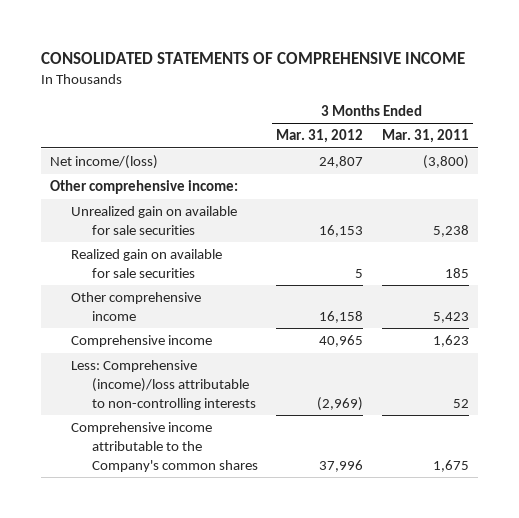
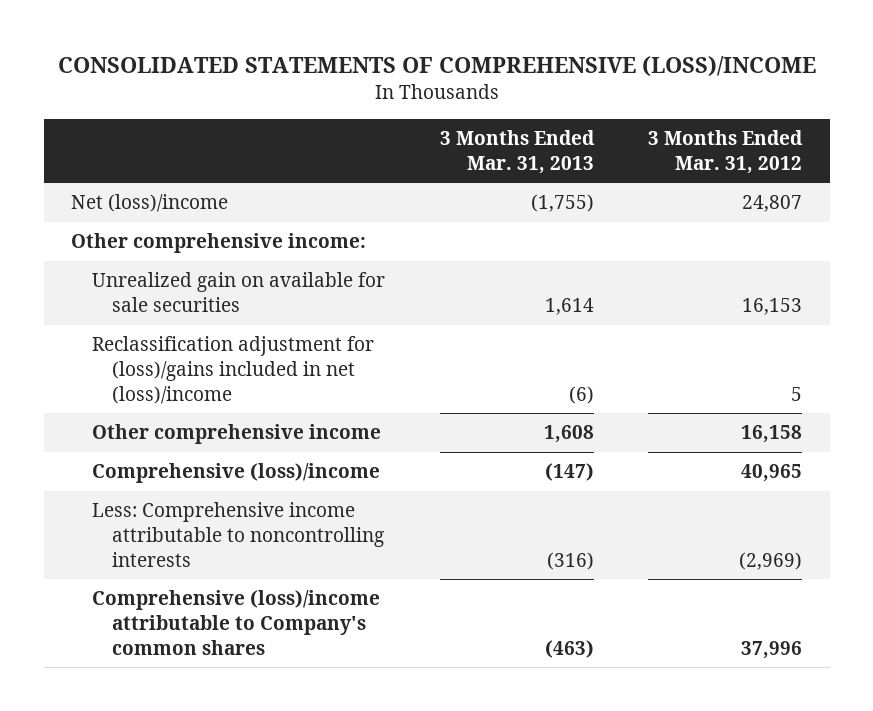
- CONSOLIDATED STATEMENTS OF COMPREHENSIVE INCOME
+ CONSOLIDATED STATEMENTS OF COMPREHENSIVE (LOSS)/INCOME
- | 3 Months Ended Mar. 31, 2012 | 3 Months Ended Mar. 31, 2011
+ | 3 Months Ended Mar. 31, 2013 | 3 Months Ended Mar. 31, 2012
- Net income/(loss) | 24,807 | (3,800)
+ Net (loss)/income | (1,755) | 24,807
- Realized gain on available for sale securities | 5 | 185
+ Reclassification adjustment for (loss)/gains included in net (loss)/income | (6) | 5
- Comprehensive income | 40,965 | 1,623
- Less: Comprehensive (income)/loss attributable to non-controlling interests | (2,969) | 52
- Comprehensive income attributable to the Company's common shares | 37,996 | 1,675
+ Comprehensive (loss)/income | (147) | 40,965
+ Less: Comprehensive income attributable to noncontrolling interests | (316) | (2,969)
+ Comprehensive (loss)/income attributable to Company's common shares | (463) | 37,996

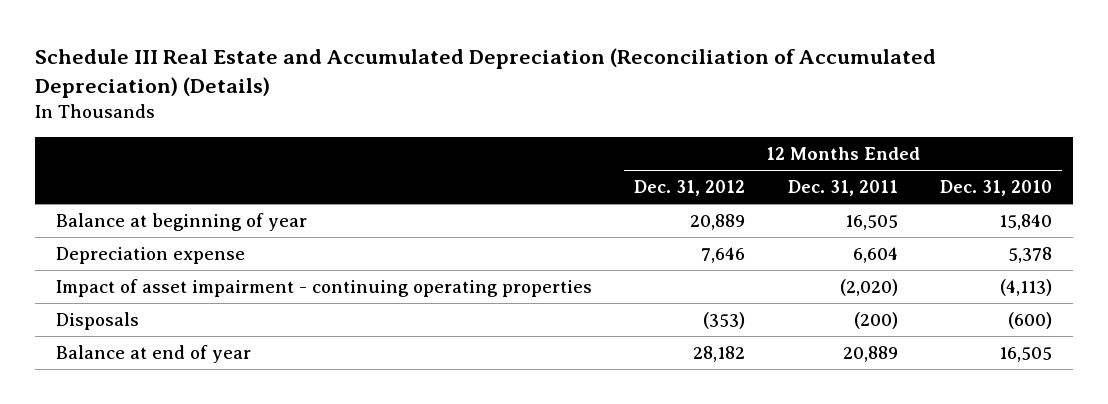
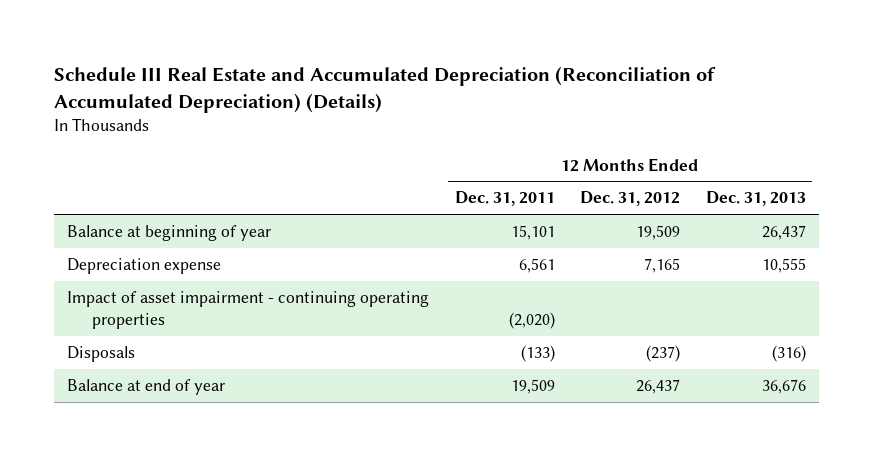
- | 12 Months Ended Dec. 31, 2012 | 12 Months Ended Dec. 31, 2011 | 12 Months Ended Dec. 31, 2010
+ | 12 Months Ended Dec. 31, 2011 | 12 Months Ended Dec. 31, 2012 | 12 Months Ended Dec. 31, 2013
- Balance at beginning of year | 20,889 | 16,505 | 15,840
- Depreciation expense | 7,646 | 6,604 | 5,378
+ Balance at beginning of year | 15,101 | 19,509 | 26,437
+ Depreciation expense | 6,561 | 7,165 | 10,555
- Disposals | (353) | (200) | (600)
- Balance at end of year | 28,182 | 20,889 | 16,505
+ Disposals | (133) | (237) | (316)
+ Balance at end of year | 19,509 | 26,437 | 36,676

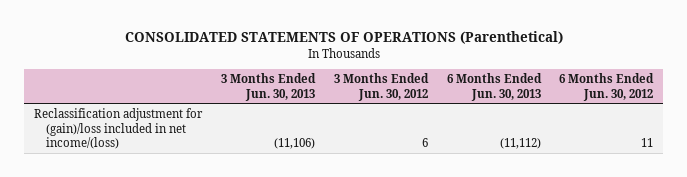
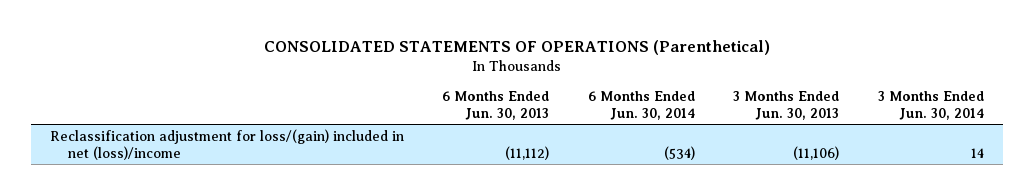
- | 3 Months Ended Jun. 30, 2013 | 3 Months Ended Jun. 30, 2012 | 6 Months Ended Jun. 30, 2013 | 6 Months Ended Jun. 30, 2012
+ | 6 Months Ended Jun. 30, 2013 | 6 Months Ended Jun. 30, 2014 | 3 Months Ended Jun. 30, 2013 | 3 Months Ended Jun. 30, 2014
- Reclassification adjustment for (gain)/loss included in net income/(loss) | (11,106) | 6 | (11,112) | 11
+ Reclassification adjustment for loss/(gain) included in net (loss)/income | (11,112) | (534) | (11,106) | 14

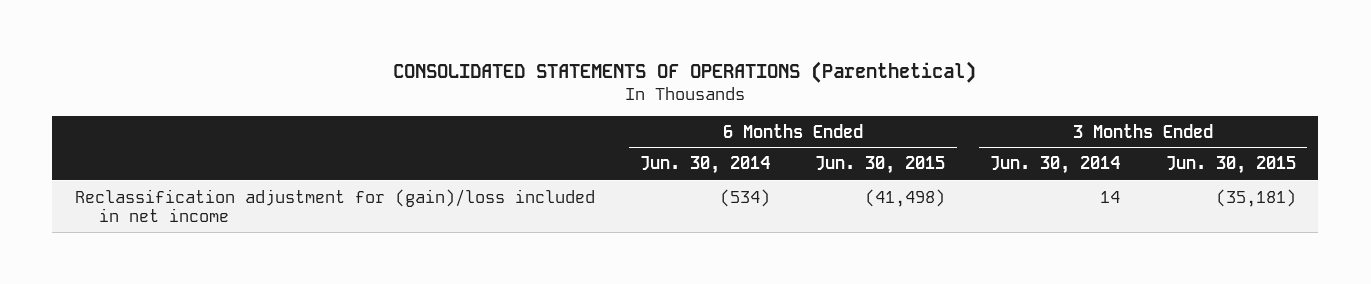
- | 6 Months Ended Jun. 30, 2013 | 6 Months Ended Jun. 30, 2014 | 3 Months Ended Jun. 30, 2013 | 3 Months Ended Jun. 30, 2014
+ | 6 Months Ended Jun. 30, 2014 | 6 Months Ended Jun. 30, 2015 | 3 Months Ended Jun. 30, 2014 | 3 Months Ended Jun. 30, 2015
- Reclassification adjustment for loss/(gain) included in net (loss)/income | (11,112) | (534) | (11,106) | 14
+ Reclassification adjustment for (gain)/loss included in net income | (534) | (41,498) | 14 | (35,181)

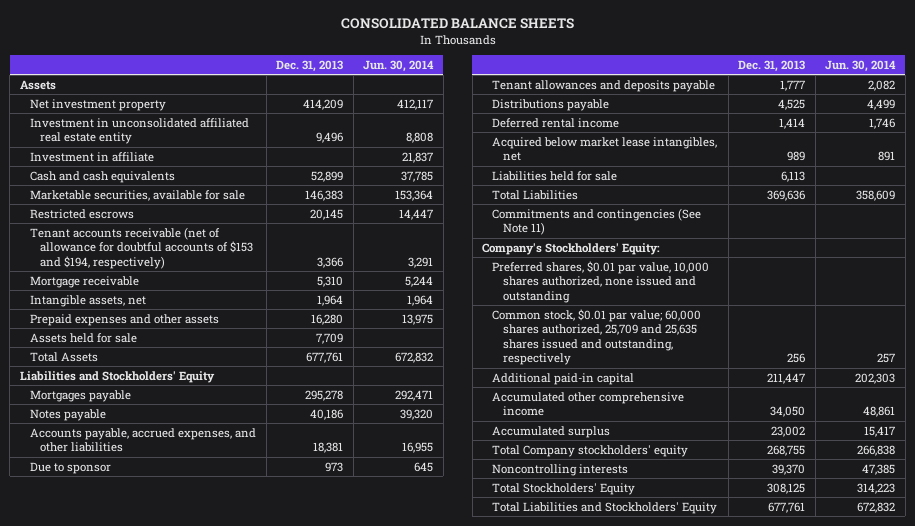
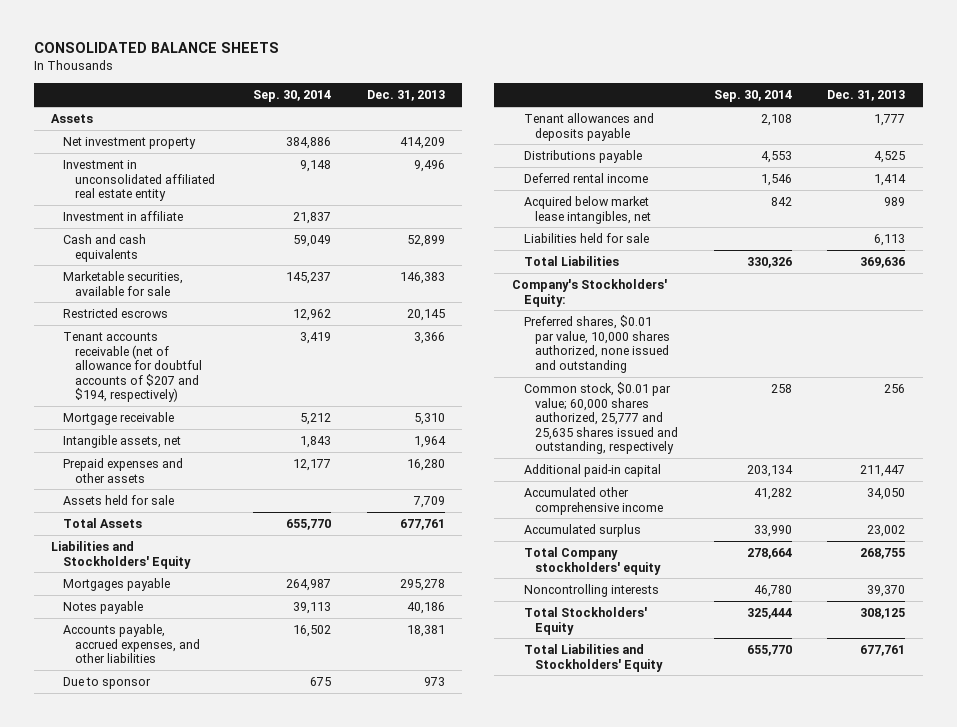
- | Dec. 31, 2013 | Jun. 30, 2014
+ | Sep. 30, 2014 | Dec. 31, 2013
- Tenant accounts receivable (net of allowance for doubtful accounts of $153 and $194, respectively) | 3,366 | 3,291
+ Tenant accounts receivable (net of allowance for doubtful accounts of $207 and $194, respectively) | 3,419 | 3,366
- Commitments and contingencies (See Note 11)
- Common stock, $0.01 par value; 60,000 shares authorized, 25,709 and 25,635 shares issued and outstanding, respectively | 256 | 257
+ Common stock, $0.01 par value; 60,000 shares authorized, 25,777 and 25,635 shares issued and outstanding, respectively | 258 | 256

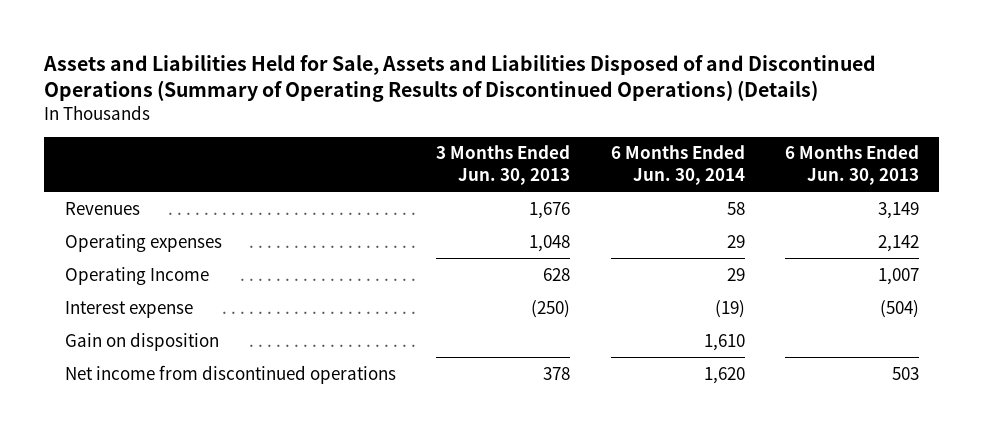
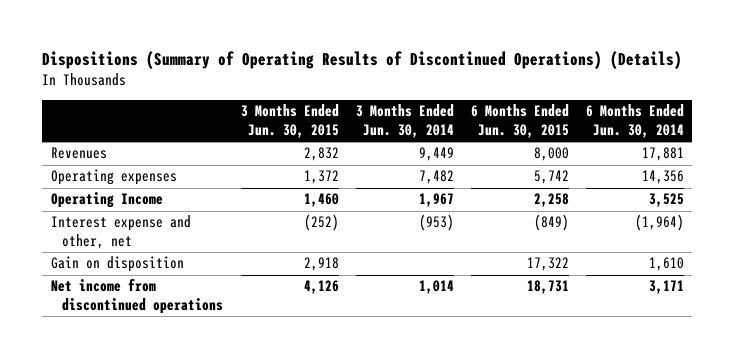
- Assets and Liabilities Held for Sale, Assets and Liabilities Disposed of and Discontinued Operations (Summary of Operating Results of Discontinued Operations) (Details)
+ Dispositions (Summary of Operating Results of Discontinued Operations) (Details)
- | 3 Months Ended Jun. 30, 2013 | 6 Months Ended Jun. 30, 2014 | 6 Months Ended Jun. 30, 2013
+ | 3 Months Ended Jun. 30, 2015 | 3 Months Ended Jun. 30, 2014 | 6 Months Ended Jun. 30, 2015 | 6 Months Ended Jun. 30, 2014
- Revenues | 1,676 | 58 | 3,149
- Operating expenses | 1,048 | 29 | 2,142
- Operating Income | 628 | 29 | 1,007
- Interest expense | (250) | (19) | (504)
+ Revenues | 2,832 | 9,449 | 8,000 | 17,881
+ Operating expenses | 1,372 | 7,482 | 5,742 | 14,356
+ Operating Income | 1,460 | 1,967 | 2,258 | 3,525
+ Interest expense and other, net | (252) | (953) | (849) | (1,964)
- Net income from discontinued operations | 378 | 1,620 | 503
+ Net income from discontinued operations | 4,126 | 1,014 | 18,731 | 3,171

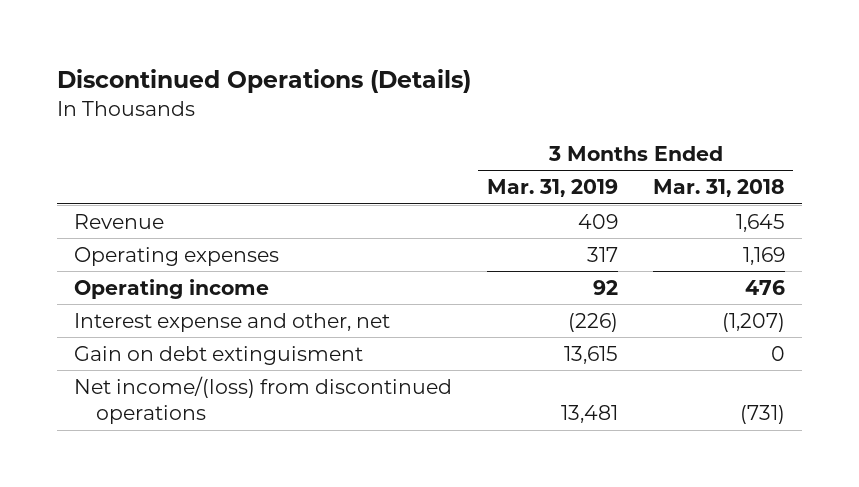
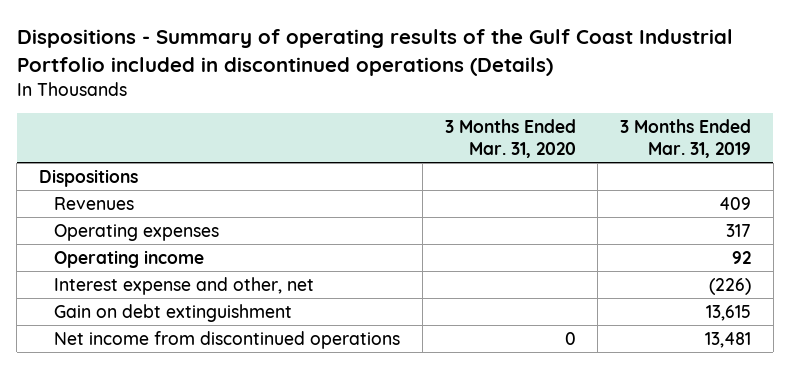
- Discontinued Operations (Details)
+ Dispositions - Summary of operating results of the Gulf Coast Industrial Portfolio included in discontinued operations (Details)
- | 3 Months Ended Mar. 31, 2019 | 3 Months Ended Mar. 31, 2018
+ | 3 Months Ended Mar. 31, 2020 | 3 Months Ended Mar. 31, 2019
- Revenue | 409 | 1,645
+ Dispositions
+ Revenues | | 409
- Gain on debt extinguisment | 13,615 | 0
- Net income/(loss) from discontinued operations | 13,481 | (731)
+ Gain on debt extinguishment | | 13,615
+ Net income from discontinued operations | 0 | 13,481

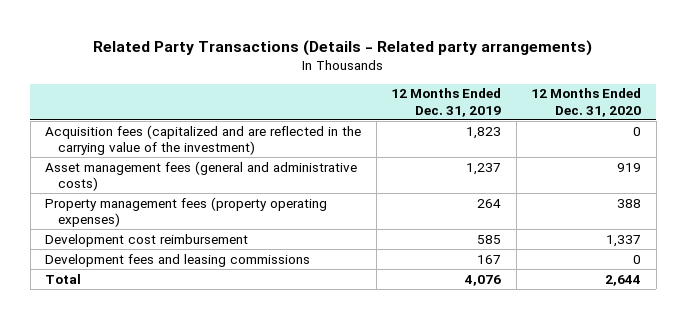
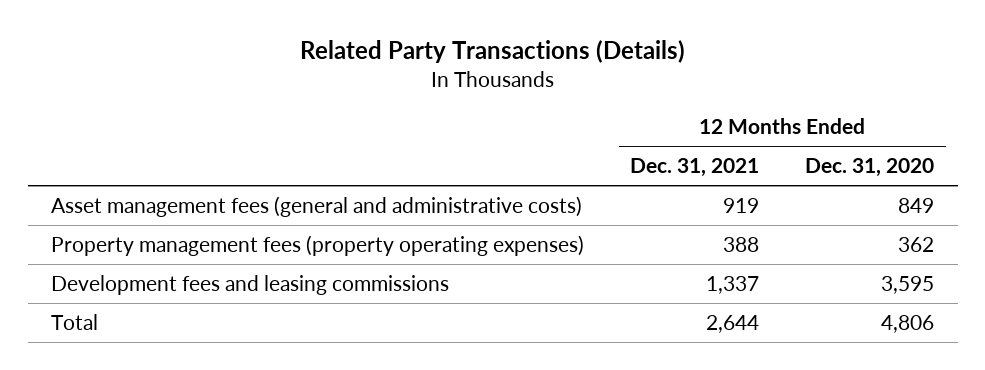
- Related Party Transactions (Details - Related party arrangements)
+ Related Party Transactions (Details)
- | 12 Months Ended Dec. 31, 2019 | 12 Months Ended Dec. 31, 2020
+ | 12 Months Ended Dec. 31, 2021 | 12 Months Ended Dec. 31, 2020
- Acquisition fees (capitalized and are reflected in the carrying value of the investment) | 1,823 | 0
- Asset management fees (general and administrative costs) | 1,237 | 919
- Property management fees (property operating expenses) | 264 | 388
- Development cost reimbursement | 585 | 1,337
- Development fees and leasing commissions | 167 | 0
- Total | 4,076 | 2,644
+ Asset management fees (general and administrative costs) | 919 | 849
+ Property management fees (property operating expenses) | 388 | 362
+ Development fees and leasing commissions | 1,337 | 3,595
+ Total | 2,644 | 4,806

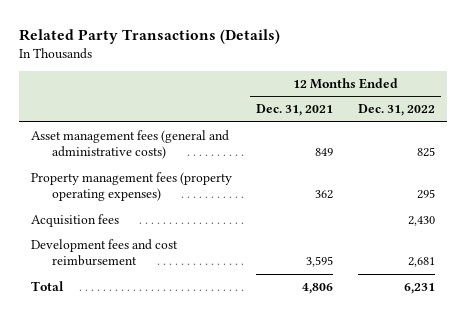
- | 12 Months Ended Dec. 31, 2021 | 12 Months Ended Dec. 31, 2020
+ | 12 Months Ended Dec. 31, 2021 | 12 Months Ended Dec. 31, 2022
- Asset management fees (general and administrative costs) | 919 | 849
- Property management fees (property operating expenses) | 388 | 362
- Development fees and leasing commissions | 1,337 | 3,595
- Total | 2,644 | 4,806
+ Asset management fees (general and administrative costs) | 849 | 825
+ Property management fees (property operating expenses) | 362 | 295
+ Acquisition fees | | 2,430
+ Development fees and cost reimbursement | 3,595 | 2,681
+ Total | 4,806 | 6,231

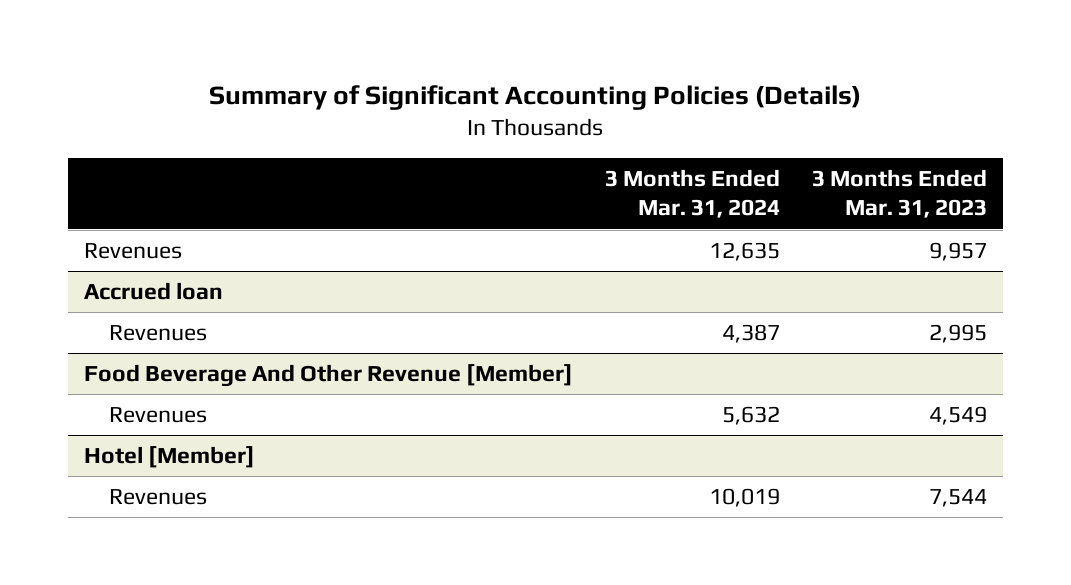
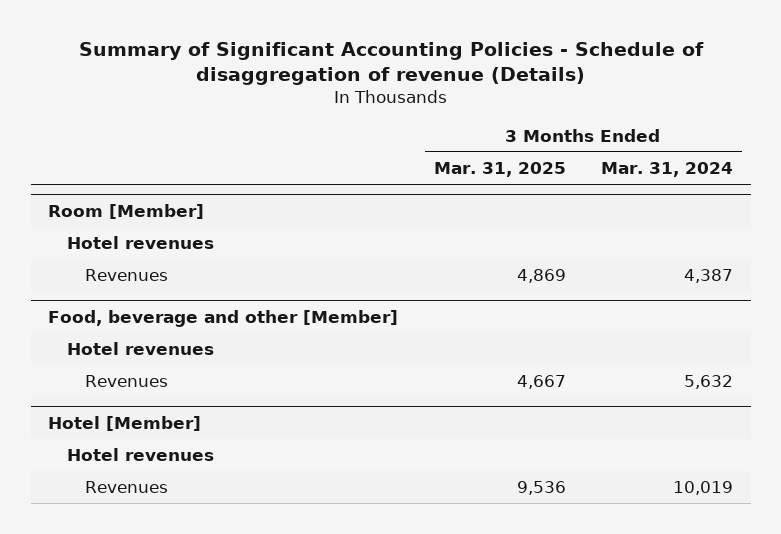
- Summary of Significant Accounting Policies (Details)
+ Summary of Significant Accounting Policies - Schedule of disaggregation of revenue (Details)
- | 3 Months Ended Mar. 31, 2024 | 3 Months Ended Mar. 31, 2023
+ | 3 Months Ended Mar. 31, 2025 | 3 Months Ended Mar. 31, 2024
- Revenues | 12,635 | 9,957
- Accrued loan
+ Room [Member]
+ Hotel revenues
- Food Beverage And Other Revenue [Member]
+ Food, beverage and other [Member]
+ Hotel revenues
@ Hotel [Member]
+ Hotel revenues

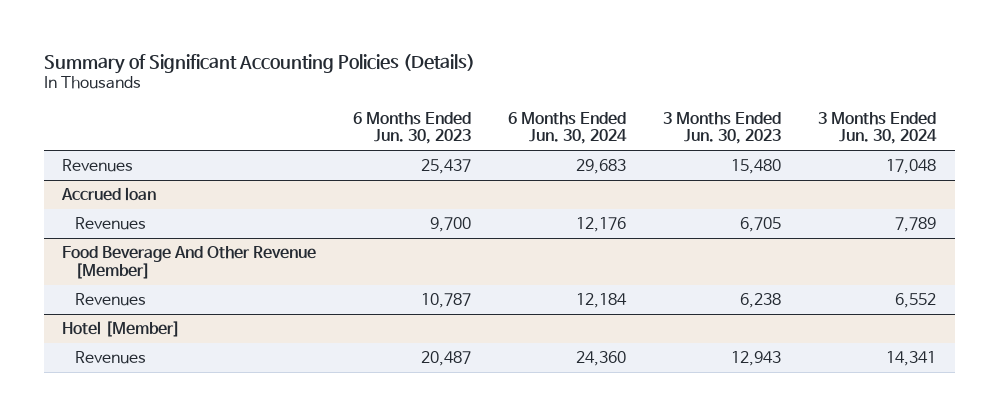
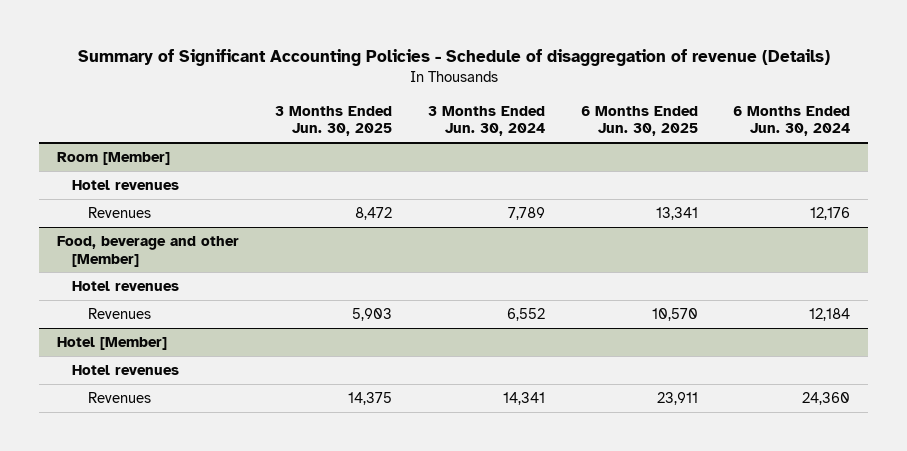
- Summary of Significant Accounting Policies (Details)
+ Summary of Significant Accounting Policies - Schedule of disaggregation of revenue (Details)
- | 6 Months Ended Jun. 30, 2023 | 6 Months Ended Jun. 30, 2024 | 3 Months Ended Jun. 30, 2023 | 3 Months Ended Jun. 30, 2024
+ | 3 Months Ended Jun. 30, 2025 | 3 Months Ended Jun. 30, 2024 | 6 Months Ended Jun. 30, 2025 | 6 Months Ended Jun. 30, 2024
- Revenues | 25,437 | 29,683 | 15,480 | 17,048
- Accrued loan
+ Room [Member]
+ Hotel revenues
- Food Beverage And Other Revenue [Member]
+ Food, beverage and other [Member]
+ Hotel revenues
@ Hotel [Member]
+ Hotel revenues

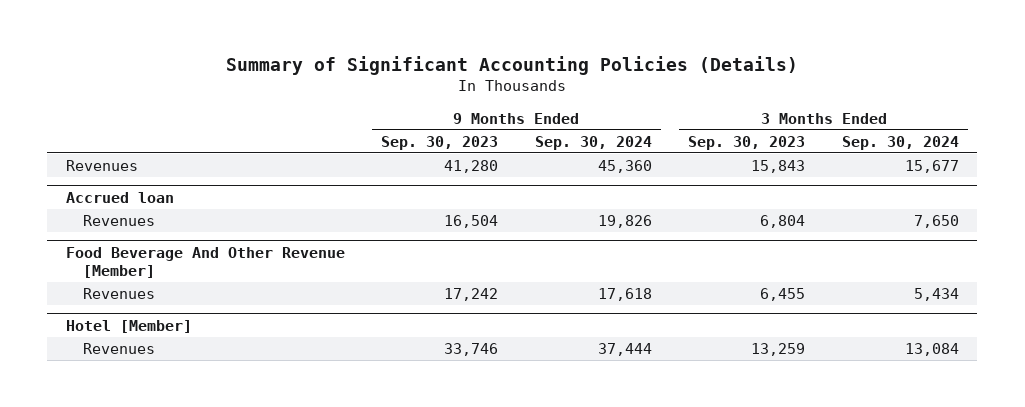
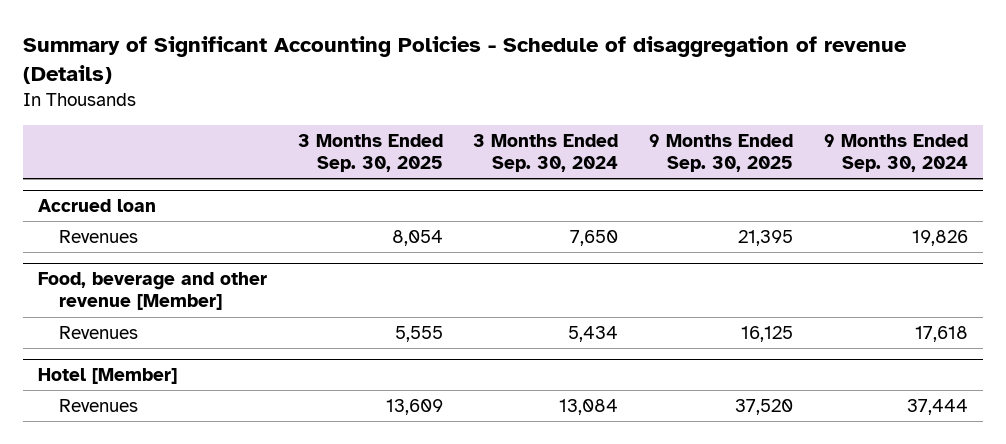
- Summary of Significant Accounting Policies (Details)
+ Summary of Significant Accounting Policies - Schedule of disaggregation of revenue (Details)
- | 9 Months Ended Sep. 30, 2023 | 9 Months Ended Sep. 30, 2024 | 3 Months Ended Sep. 30, 2023 | 3 Months Ended Sep. 30, 2024
+ | 3 Months Ended Sep. 30, 2025 | 3 Months Ended Sep. 30, 2024 | 9 Months Ended Sep. 30, 2025 | 9 Months Ended Sep. 30, 2024
- Revenues | 41,280 | 45,360 | 15,843 | 15,677
- Food Beverage And Other Revenue [Member]
+ Food, beverage and other revenue [Member]

